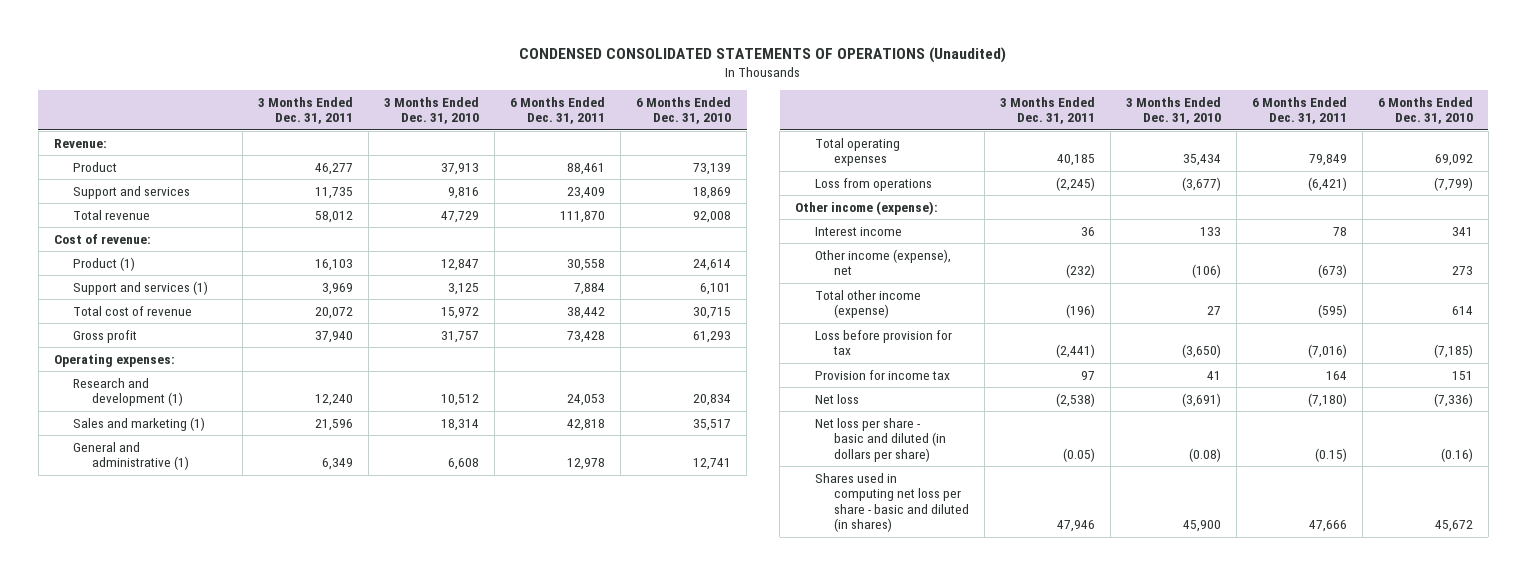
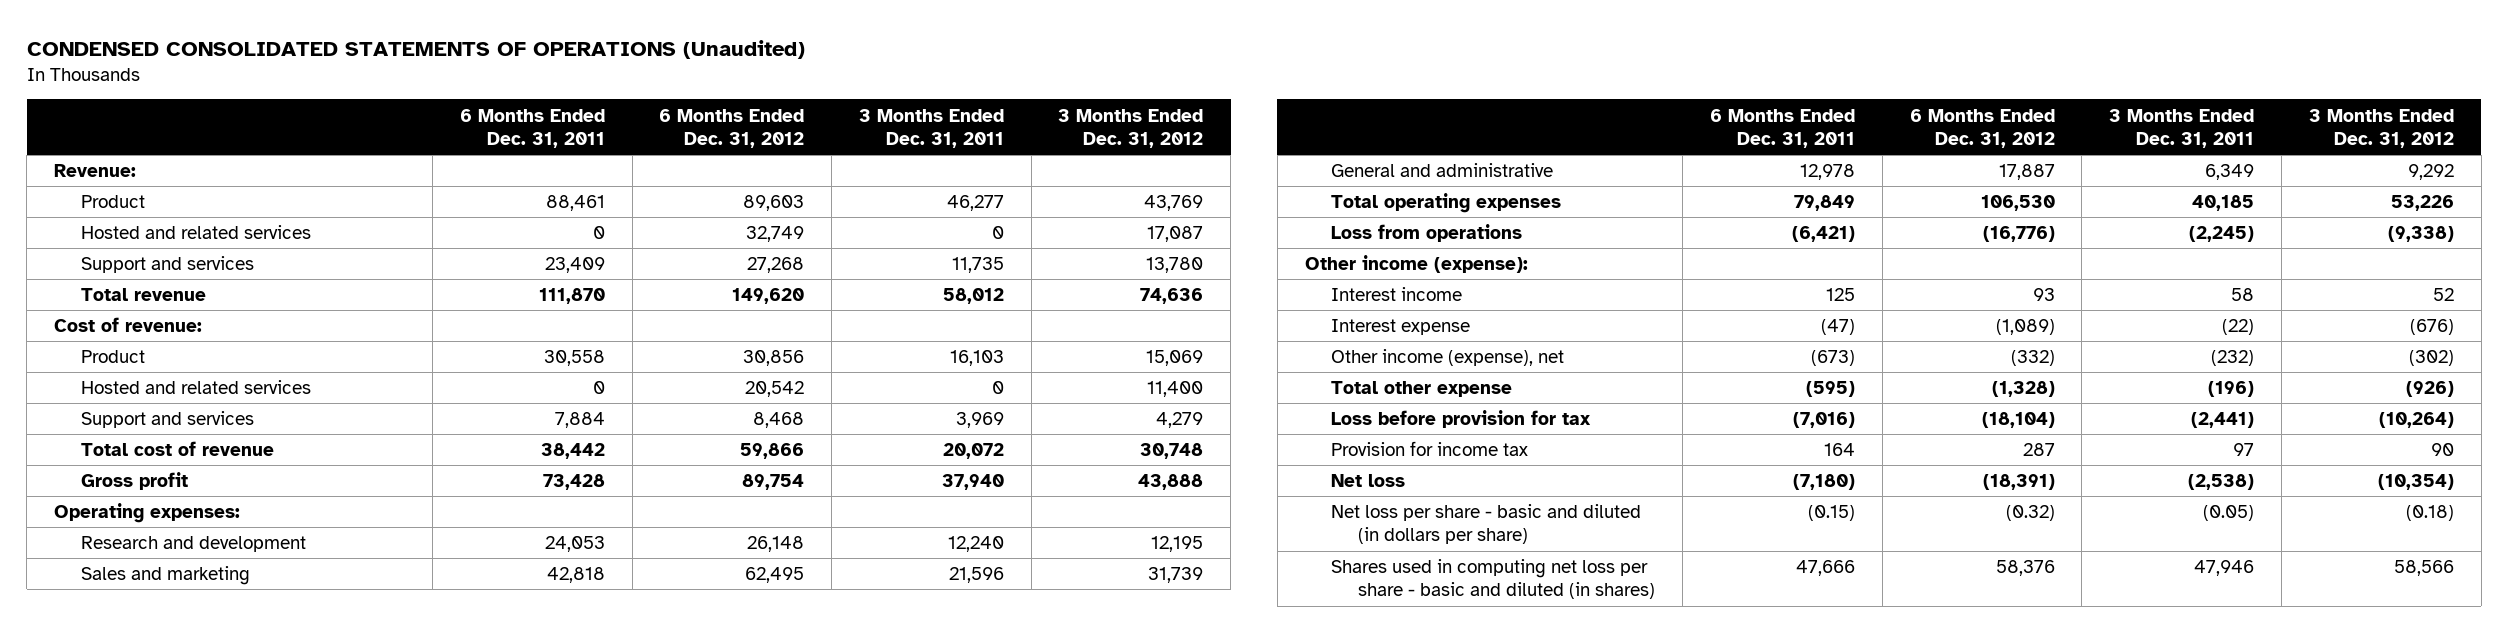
- | 3 Months Ended Dec. 31, 2011 | 3 Months Ended Dec. 31, 2010 | 6 Months Ended Dec. 31, 2011 | 6 Months Ended Dec. 31, 2010
+ | 6 Months Ended Dec. 31, 2011 | 6 Months Ended Dec. 31, 2012 | 3 Months Ended Dec. 31, 2011 | 3 Months Ended Dec. 31, 2012
+ Hosted and related services | 0 | 32,749 | 0 | 17,087
- Product (1) | 16,103 | 12,847 | 30,558 | 24,614
- Support and services (1) | 3,969 | 3,125 | 7,884 | 6,101
+ Product | 30,558 | 30,856 | 16,103 | 15,069
+ Hosted and related services | 0 | 20,542 | 0 | 11,400
+ Support and services | 7,884 | 8,468 | 3,969 | 4,279
- Research and development (1) | 12,240 | 10,512 | 24,053 | 20,834
- Sales and marketing (1) | 21,596 | 18,314 | 42,818 | 35,517
- General and administrative (1) | 6,349 | 6,608 | 12,978 | 12,741
+ Research and development | 24,053 | 26,148 | 12,240 | 12,195
+ Sales and marketing | 42,818 | 62,495 | 21,596 | 31,739
+ General and administrative | 12,978 | 17,887 | 6,349 | 9,292
- Interest income | 36 | 133 | 78 | 341
+ Interest income | 125 | 93 | 58 | 52
+ Interest expense | (47) | (1,089) | (22) | (676)
- Total other income (expense) | (196) | 27 | (595) | 614
+ Total other expense | (595) | (1,328) | (196) | (926)

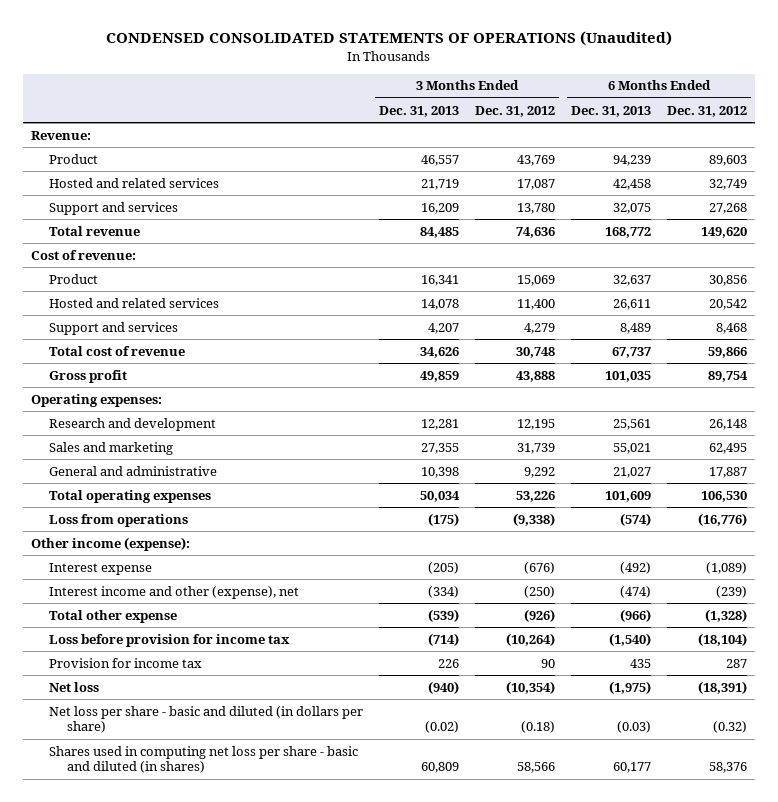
- | 6 Months Ended Dec. 31, 2011 | 6 Months Ended Dec. 31, 2012 | 3 Months Ended Dec. 31, 2011 | 3 Months Ended Dec. 31, 2012
+ | 3 Months Ended Dec. 31, 2013 | 3 Months Ended Dec. 31, 2012 | 6 Months Ended Dec. 31, 2013 | 6 Months Ended Dec. 31, 2012
- Interest income | 125 | 93 | 58 | 52
- Other income (expense), net | (673) | (332) | (232) | (302)
+ Interest income and other (expense), net | (334) | (250) | (474) | (239)
- Loss before provision for tax | (7,016) | (18,104) | (2,441) | (10,264)
+ Loss before provision for income tax | (714) | (10,264) | (1,540) | (18,104)

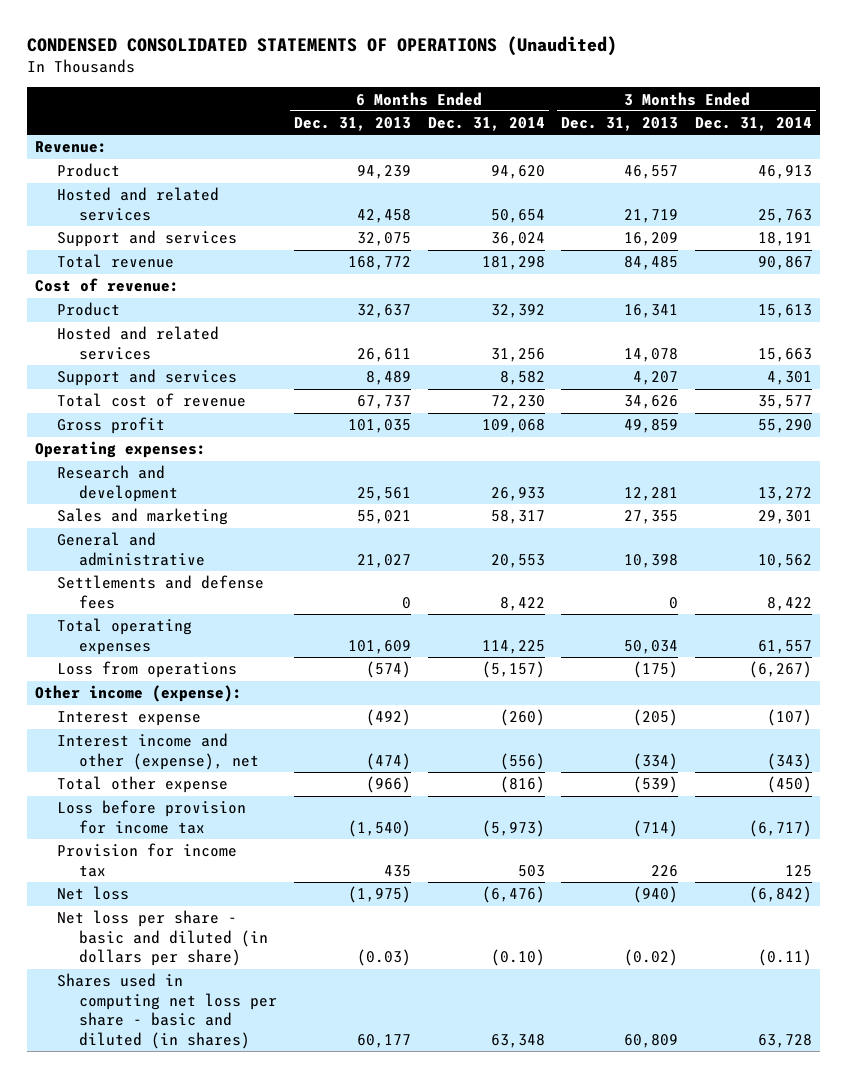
- | 3 Months Ended Dec. 31, 2013 | 3 Months Ended Dec. 31, 2012 | 6 Months Ended Dec. 31, 2013 | 6 Months Ended Dec. 31, 2012
+ | 6 Months Ended Dec. 31, 2013 | 6 Months Ended Dec. 31, 2014 | 3 Months Ended Dec. 31, 2013 | 3 Months Ended Dec. 31, 2014
+ Settlements and defense fees | 0 | 8,422 | 0 | 8,422

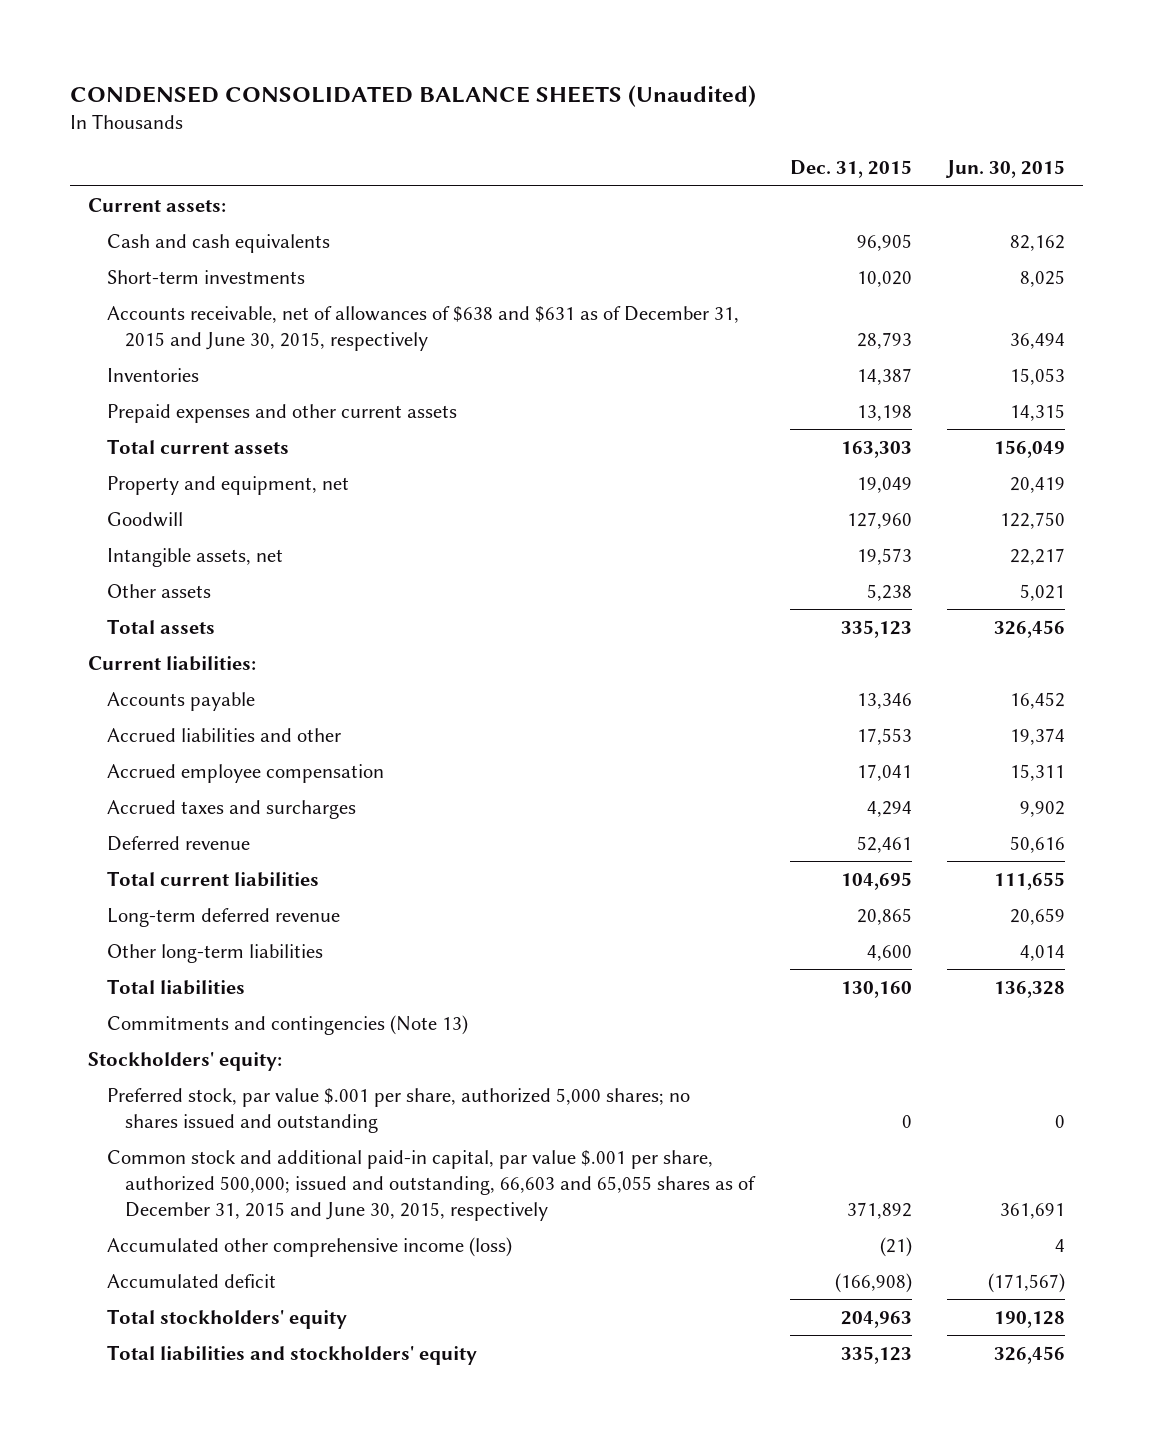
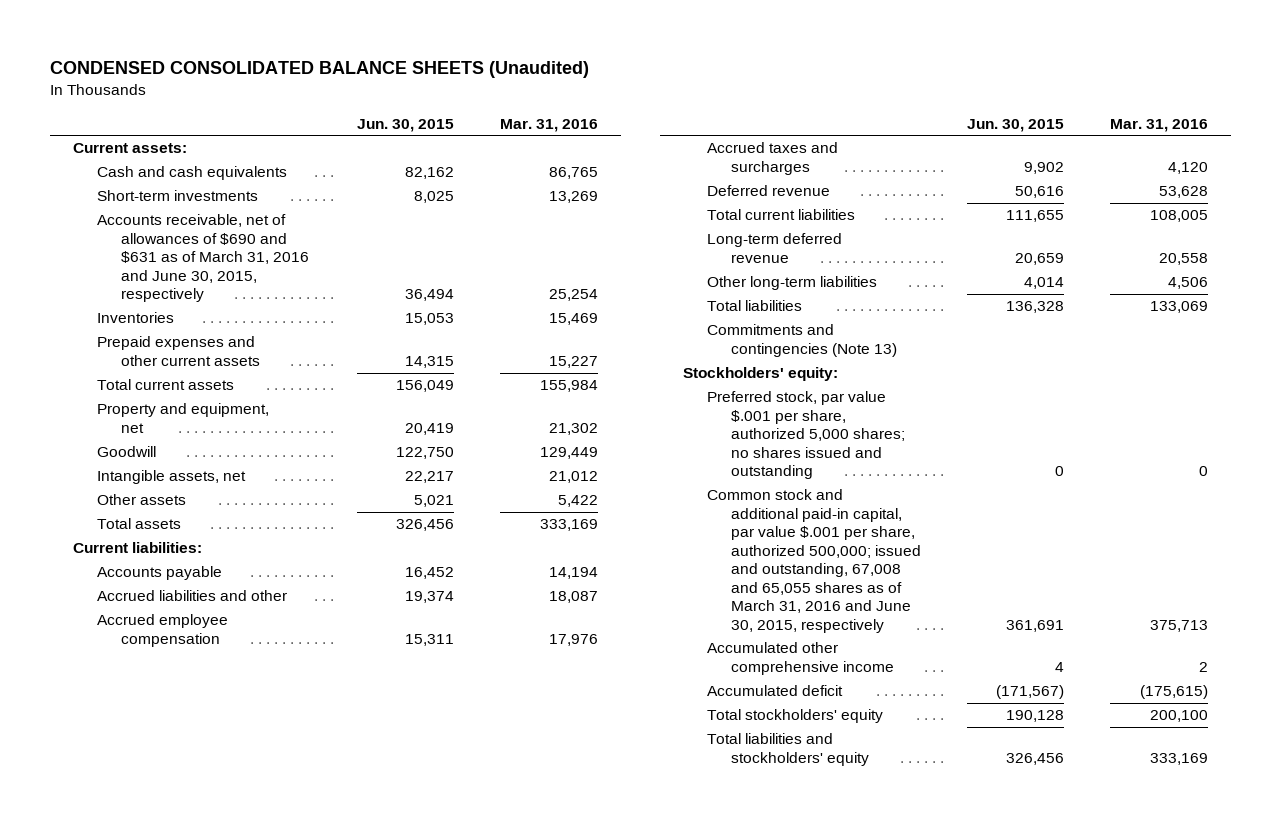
- | Dec. 31, 2015 | Jun. 30, 2015
+ | Jun. 30, 2015 | Mar. 31, 2016
- Accounts receivable, net of allowances of $638 and $631 as of December 31, 2015 and June 30, 2015, respectively | 28,793 | 36,494
+ Accounts receivable, net of allowances of $690 and $631 as of March 31, 2016 and June 30, 2015, respectively | 36,494 | 25,254
- Common stock and additional paid-in capital, par value $.001 per share, authorized 500,000; issued and outstanding, 66,603 and 65,055 shares as of December 31, 2015 and June 30, 2015, respectively | 371,892 | 361,691
- Accumulated other comprehensive income (loss) | (21) | 4
+ Common stock and additional paid-in capital, par value $.001 per share, authorized 500,000; issued and outstanding, 67,008 and 65,055 shares as of March 31, 2016 and June 30, 2015, respectively | 361,691 | 375,713
+ Accumulated other comprehensive income | 4 | 2

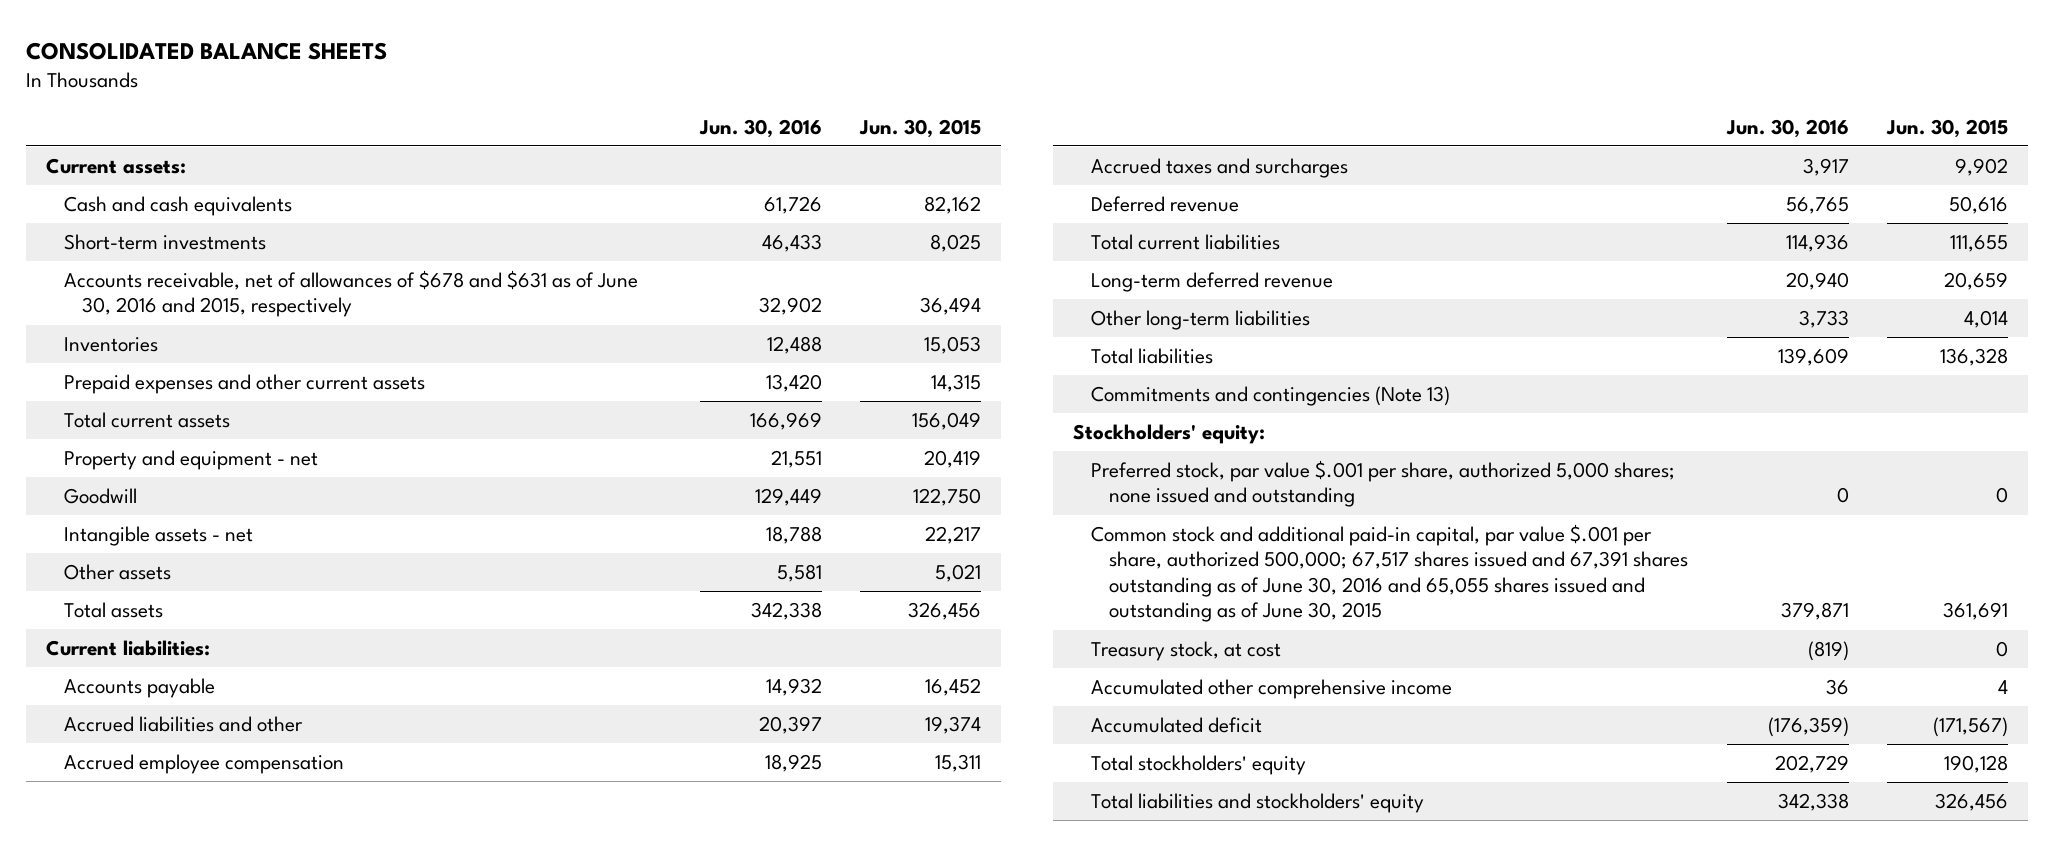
- CONDENSED CONSOLIDATED BALANCE SHEETS (Unaudited)
+ CONSOLIDATED BALANCE SHEETS
- | Jun. 30, 2015 | Mar. 31, 2016
+ | Jun. 30, 2016 | Jun. 30, 2015
- Accounts receivable, net of allowances of $690 and $631 as of March 31, 2016 and June 30, 2015, respectively | 36,494 | 25,254
+ Accounts receivable, net of allowances of $678 and $631 as of June 30, 2016 and 2015, respectively | 32,902 | 36,494
- Property and equipment, net | 20,419 | 21,302
+ Property and equipment - net | 21,551 | 20,419
- Intangible assets, net | 22,217 | 21,012
+ Intangible assets - net | 18,788 | 22,217
- Preferred stock, par value $.001 per share, authorized 5,000 shares; no shares issued and outstanding | 0 | 0
- Common stock and additional paid-in capital, par value $.001 per share, authorized 500,000; issued and outstanding, 67,008 and 65,055 shares as of March 31, 2016 and June 30, 2015, respectively | 361,691 | 375,713
+ Preferred stock, par value $.001 per share, authorized 5,000 shares; none issued and outstanding | 0 | 0
+ Common stock and additional paid-in capital, par value $.001 per share, authorized 500,000; 67,517 shares issued and 67,391 shares outstanding as of June 30, 2016 and 65,055 shares issued and outstanding as of June 30, 2015 | 379,871 | 361,691
+ Treasury stock, at cost | (819) | 0

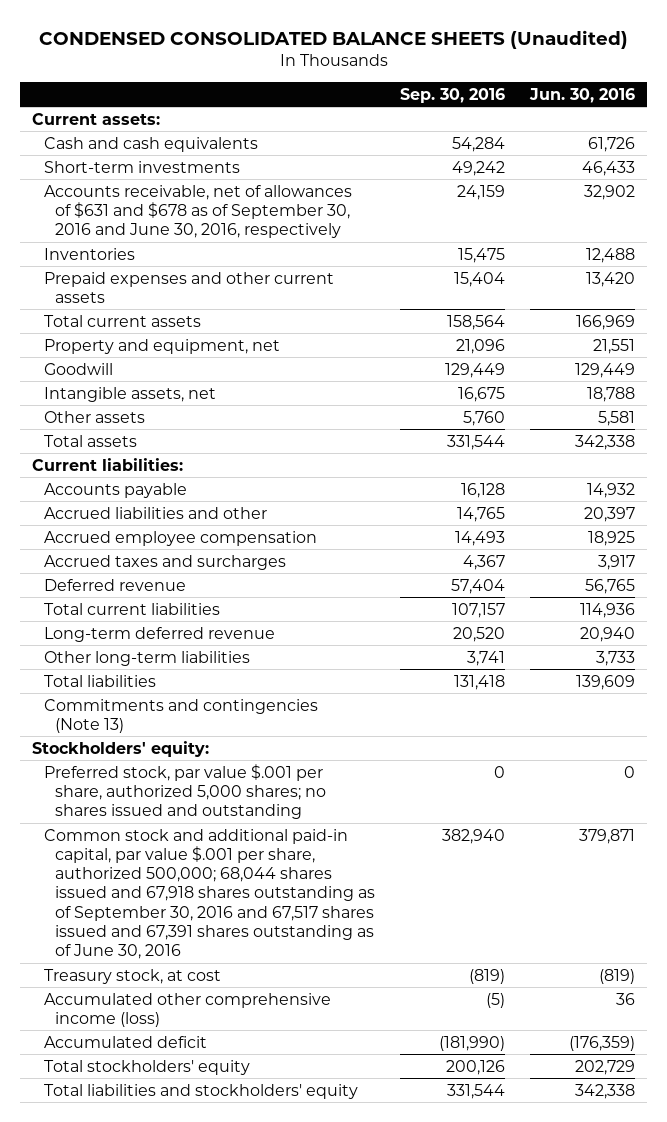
- CONSOLIDATED BALANCE SHEETS
+ CONDENSED CONSOLIDATED BALANCE SHEETS (Unaudited)
- | Jun. 30, 2016 | Jun. 30, 2015
+ | Sep. 30, 2016 | Jun. 30, 2016
- Accounts receivable, net of allowances of $678 and $631 as of June 30, 2016 and 2015, respectively | 32,902 | 36,494
+ Accounts receivable, net of allowances of $631 and $678 as of September 30, 2016 and June 30, 2016, respectively | 24,159 | 32,902
- Property and equipment - net | 21,551 | 20,419
+ Property and equipment, net | 21,096 | 21,551
- Intangible assets - net | 18,788 | 22,217
+ Intangible assets, net | 16,675 | 18,788
- Preferred stock, par value $.001 per share, authorized 5,000 shares; none issued and outstanding | 0 | 0
- Common stock and additional paid-in capital, par value $.001 per share, authorized 500,000; 67,517 shares issued and 67,391 shares outstanding as of June 30, 2016 and 65,055 shares issued and outstanding as of June 30, 2015 | 379,871 | 361,691
+ Preferred stock, par value $.001 per share, authorized 5,000 shares; no shares issued and outstanding | 0 | 0
+ Common stock and additional paid-in capital, par value $.001 per share, authorized 500,000; 68,044 shares issued and 67,918 shares outstanding as of September 30, 2016 and 67,517 shares issued and 67,391 shares outstanding as of June 30, 2016 | 382,940 | 379,871
- Accumulated other comprehensive income | 36 | 4
+ Accumulated other comprehensive income (loss) | (5) | 36

